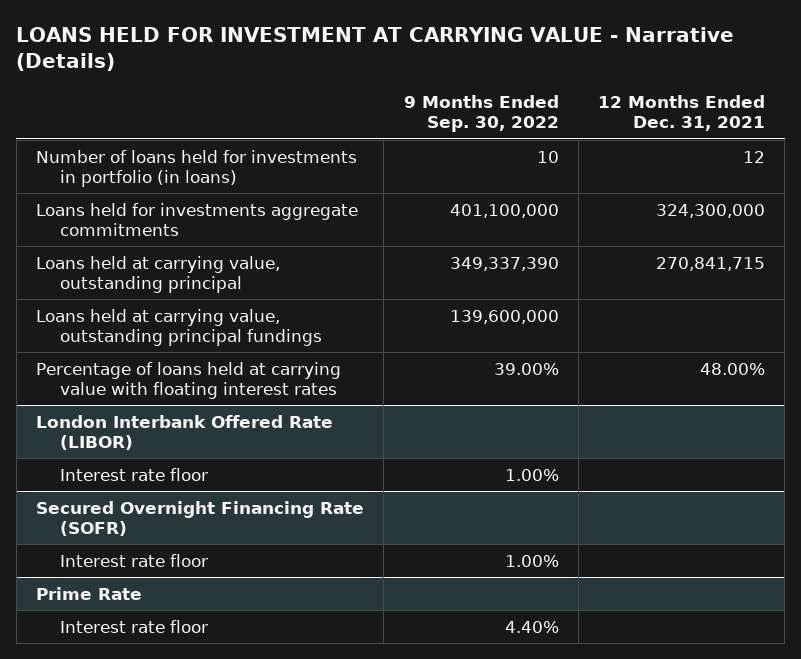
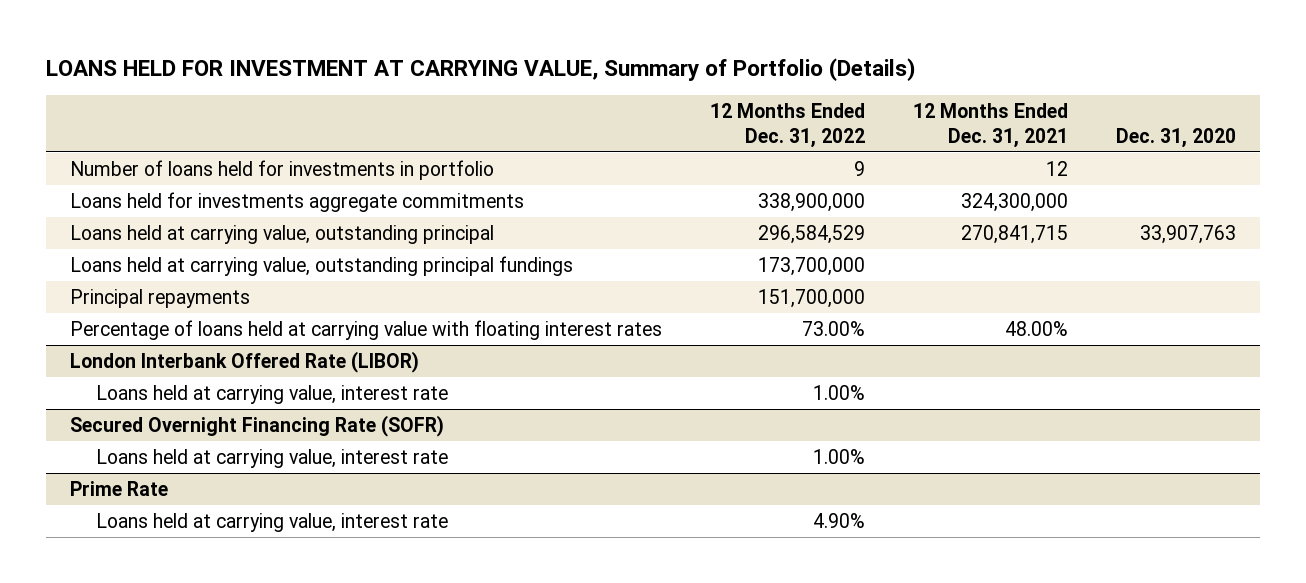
- LOANS HELD FOR INVESTMENT AT CARRYING VALUE - Narrative (Details)
+ LOANS HELD FOR INVESTMENT AT CARRYING VALUE, Summary of Portfolio (Details)
- | 9 Months Ended Sep. 30, 2022 | 12 Months Ended Dec. 31, 2021
+ | 12 Months Ended Dec. 31, 2022 | 12 Months Ended Dec. 31, 2021 | Dec. 31, 2020
- Number of loans held for investments in portfolio (in loans) | 10 | 12
+ Number of loans held for investments in portfolio | 9 | 12 |
+ Principal repayments | 151,700,000 | |
@ London Interbank Offered Rate (LIBOR)
- Interest rate floor | 1.00% |
+ Loans held at carrying value, interest rate | 1.00% | |
@ Secured Overnight Financing Rate (SOFR)
- Interest rate floor | 1.00% |
+ Loans held at carrying value, interest rate | 1.00% | |
@ Prime Rate
- Interest rate floor | 4.40% |
+ Loans held at carrying value, interest rate | 4.90% | |

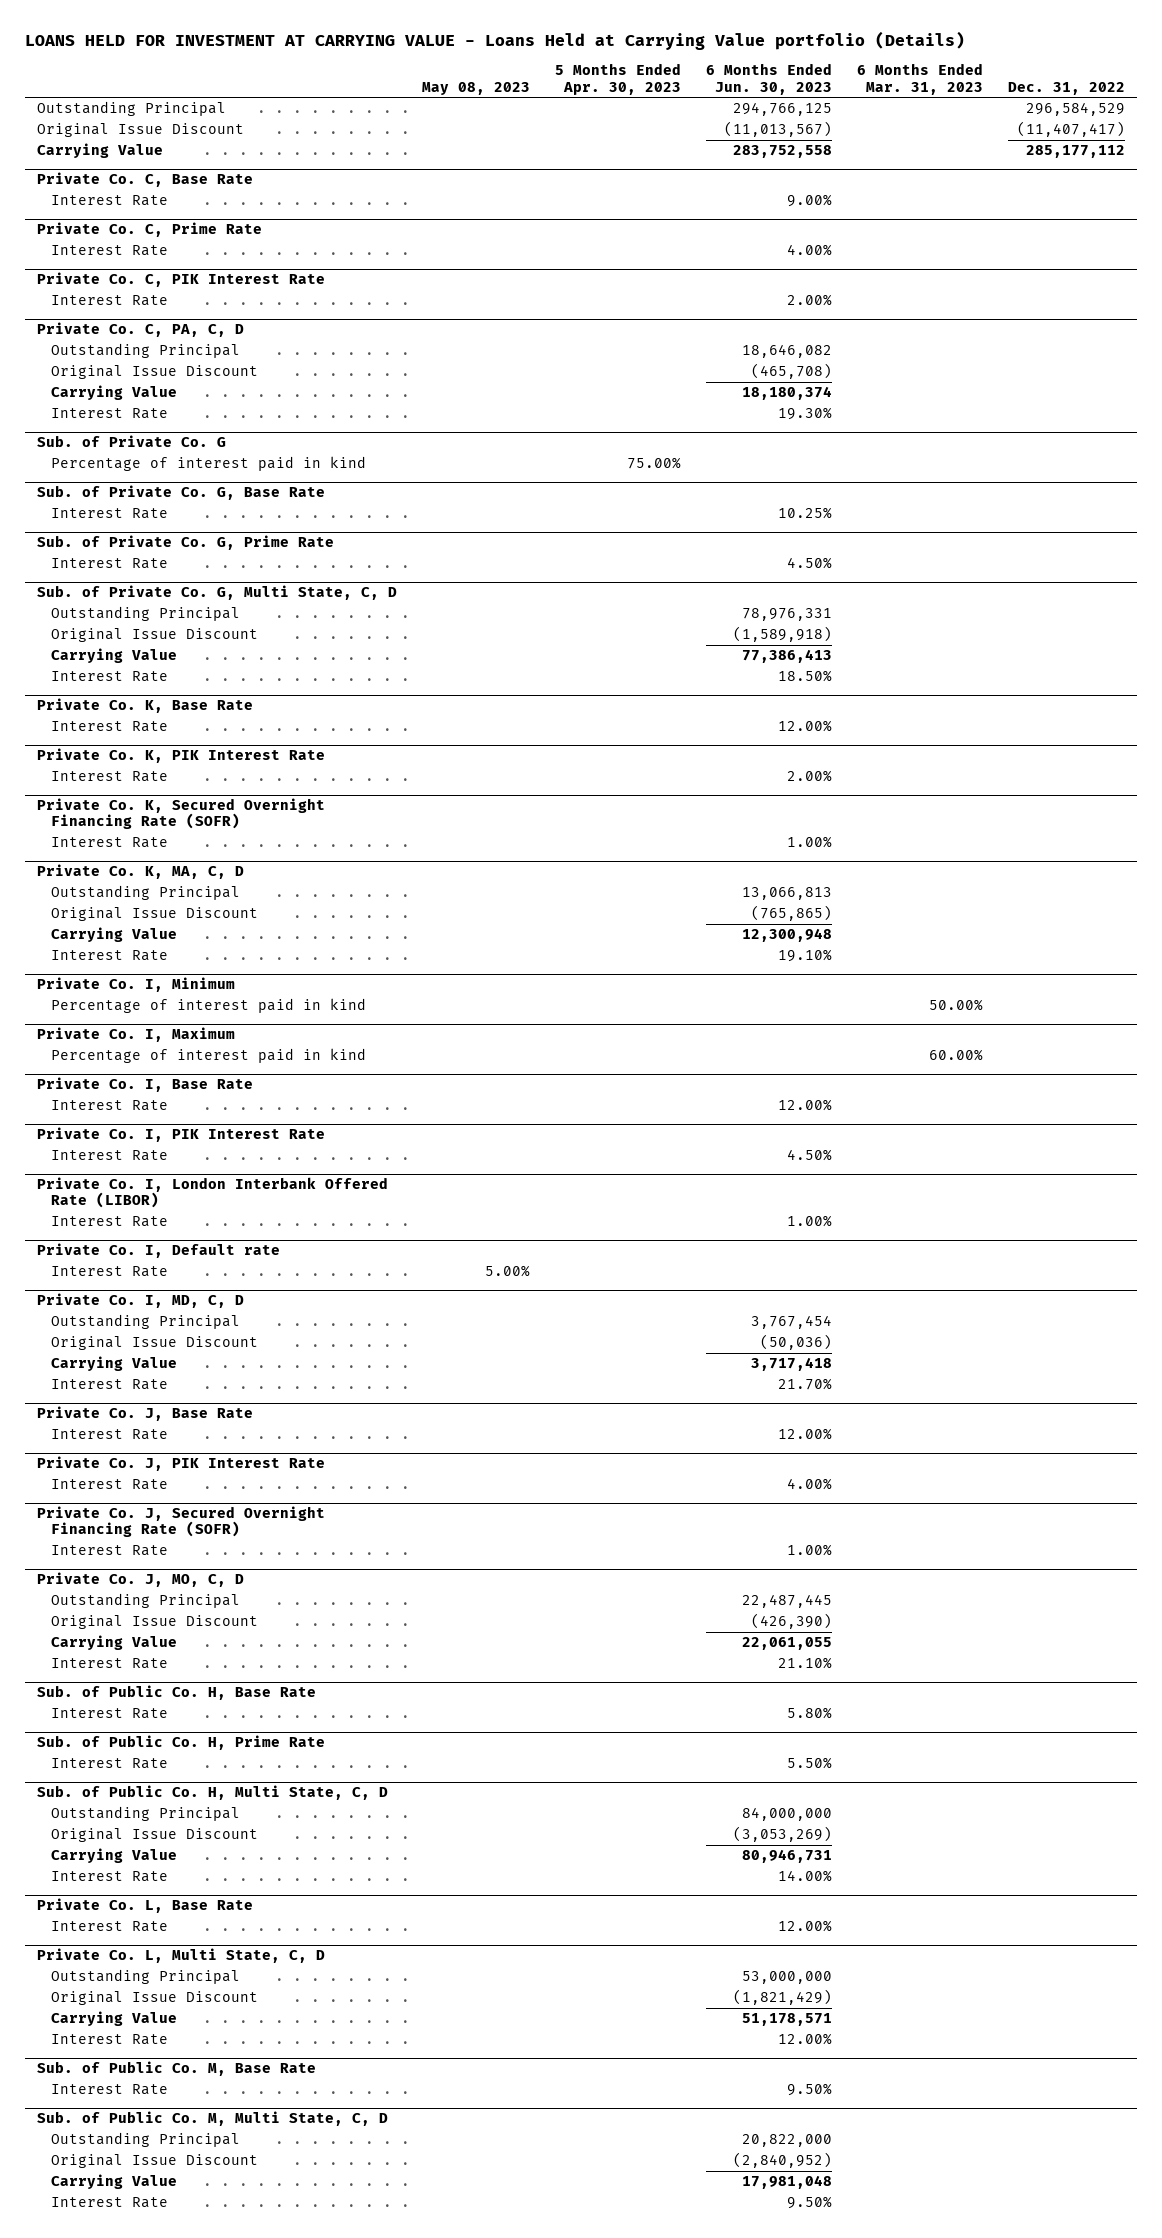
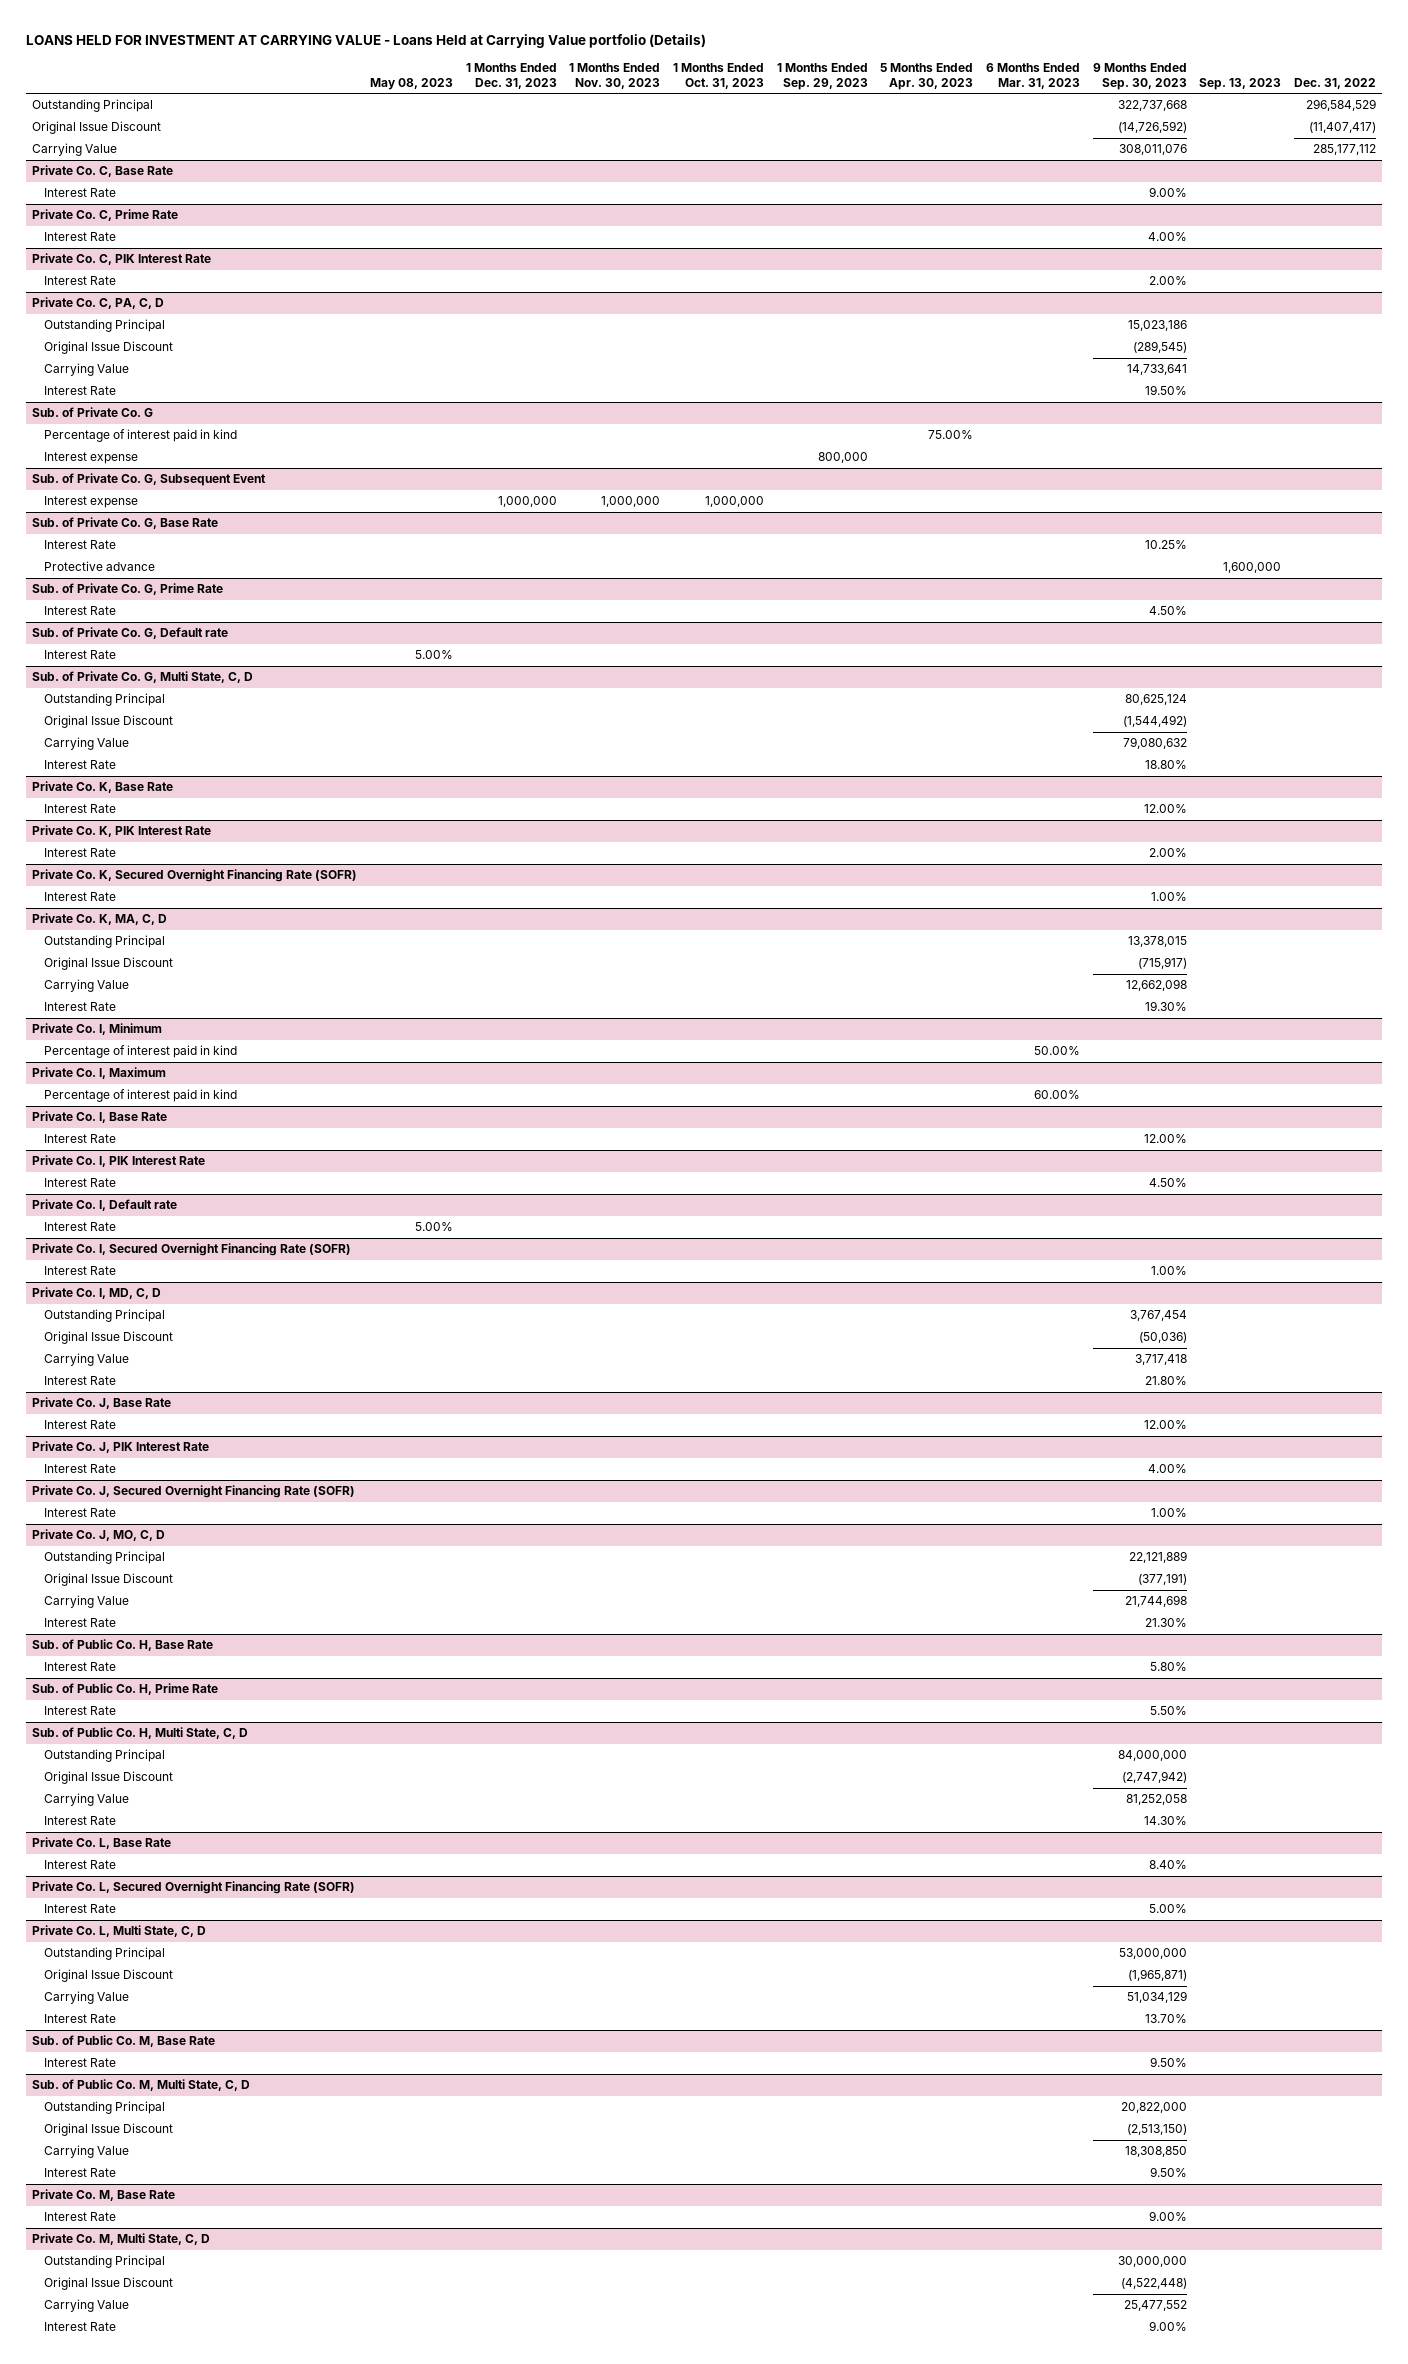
- | May 08, 2023 | 5 Months Ended Apr. 30, 2023 | 6 Months Ended Jun. 30, 2023 | 6 Months Ended Mar. 31, 2023 | Dec. 31, 2022
+ | May 08, 2023 | 1 Months Ended Dec. 31, 2023 | 1 Months Ended Nov. 30, 2023 | 1 Months Ended Oct. 31, 2023 | 1 Months Ended Sep. 29, 2023 | 5 Months Ended Apr. 30, 2023 | 6 Months Ended Mar. 31, 2023 | 9 Months Ended Sep. 30, 2023 | Sep. 13, 2023 | Dec. 31, 2022
@ Sub. of Private Co. G
+ Interest expense | | | | | 800,000 | | | | |
+ Sub. of Private Co. G, Subsequent Event
+ Interest expense | | 1,000,000 | 1,000,000 | 1,000,000 | | | | | |
@ Sub. of Private Co. G, Base Rate
+ Protective advance | | | | | | | | | 1,600,000 |
+ Sub. of Private Co. G, Default rate
+ Interest Rate | 5.00% | | | | | | | | |
- Private Co. I, London Interbank Offered Rate (LIBOR)
- Interest Rate | | | 1.00% | |
+ Private Co. I, Secured Overnight Financing Rate (SOFR)
+ Interest Rate | | | | | | | | 1.00% | |
+ Private Co. L, Secured Overnight Financing Rate (SOFR)
+ Interest Rate | | | | | | | | 5.00% | |
+ Private Co. M, Base Rate
+ Interest Rate | | | | | | | | 9.00% | |
+ Private Co. M, Multi State, C, D
+ Outstanding Principal | | | | | | | | 30,000,000 | |
+ Original Issue Discount | | | | | | | | (4,522,448) | |
+ Carrying Value | | | | | | | | 25,477,552 | |
+ Interest Rate | | | | | | | | 9.00% | |

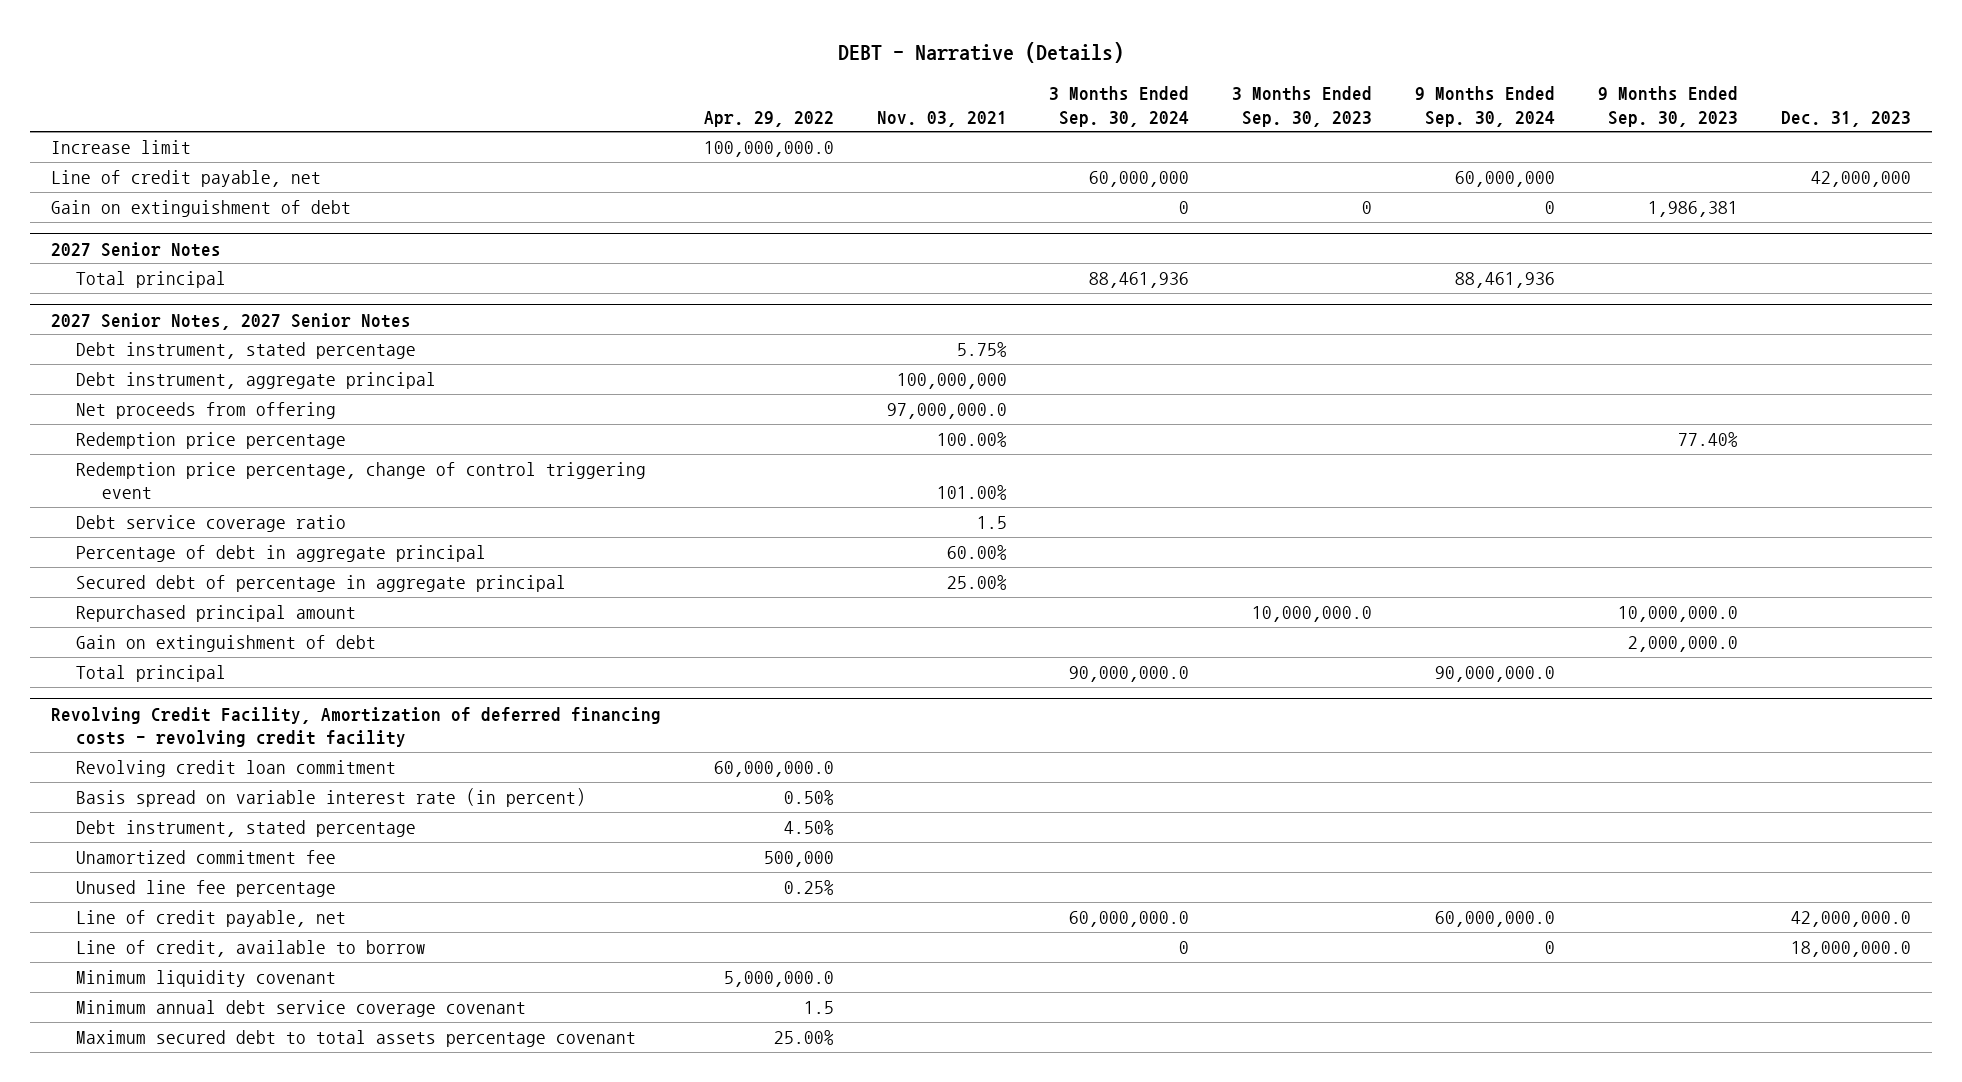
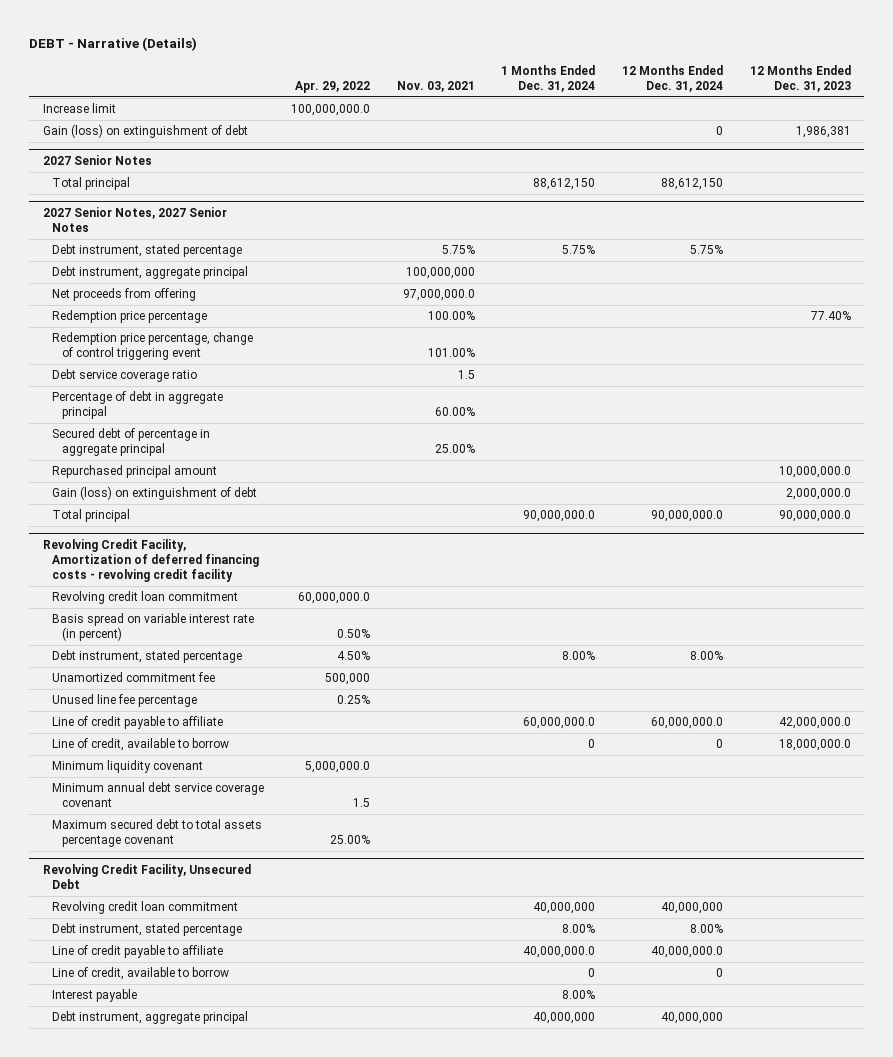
- | Apr. 29, 2022 | Nov. 03, 2021 | 3 Months Ended Sep. 30, 2024 | 3 Months Ended Sep. 30, 2023 | 9 Months Ended Sep. 30, 2024 | 9 Months Ended Sep. 30, 2023 | Dec. 31, 2023
+ | Apr. 29, 2022 | Nov. 03, 2021 | 1 Months Ended Dec. 31, 2024 | 12 Months Ended Dec. 31, 2024 | 12 Months Ended Dec. 31, 2023
- Line of credit payable, net | | | 60,000,000 | | 60,000,000 | | 42,000,000
- Gain on extinguishment of debt | | | 0 | 0 | 0 | 1,986,381 |
+ Gain (loss) on extinguishment of debt | | | | 0 | 1,986,381
@ 2027 Senior Notes, 2027 Senior Notes
- Gain on extinguishment of debt | | | | | | 2,000,000.0 |
+ Gain (loss) on extinguishment of debt | | | | | 2,000,000.0
@ Revolving Credit Facility, Amortization of deferred financing costs - revolving credit facility
- Line of credit payable, net | | | 60,000,000.0 | | 60,000,000.0 | | 42,000,000.0
+ Line of credit payable to affiliate | | | 60,000,000.0 | 60,000,000.0 | 42,000,000.0
+ Revolving Credit Facility, Unsecured Debt
+ Revolving credit loan commitment | | | 40,000,000 | 40,000,000 |
+ Debt instrument, stated percentage | | | 8.00% | 8.00% |
+ Line of credit payable to affiliate | | | 40,000,000.0 | 40,000,000.0 |
+ Line of credit, available to borrow | | | 0 | 0 |
+ Interest payable | | | 8.00% | |
+ Debt instrument, aggregate principal | | | 40,000,000 | 40,000,000 |

